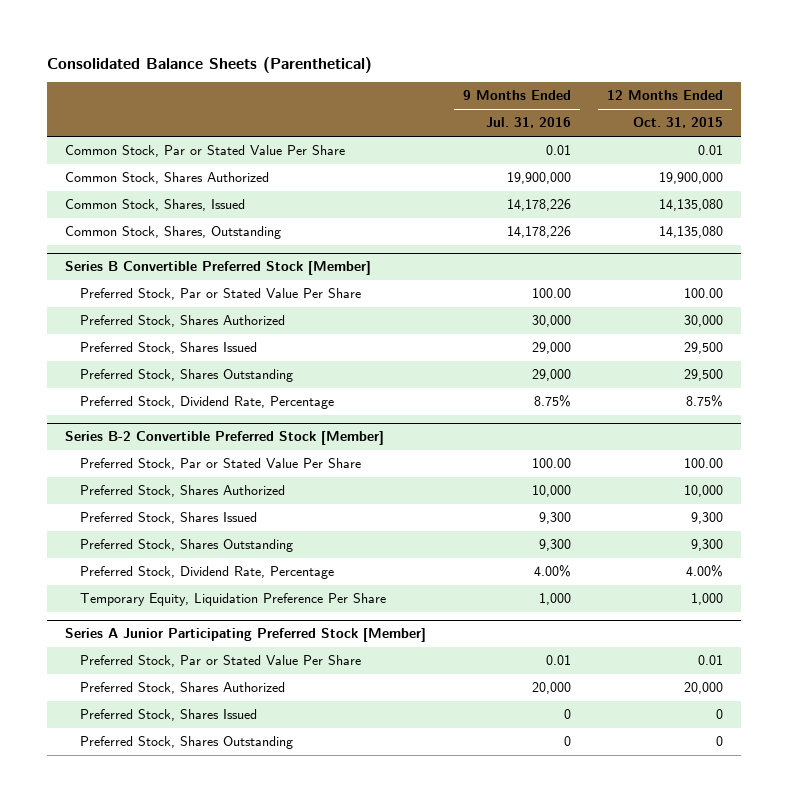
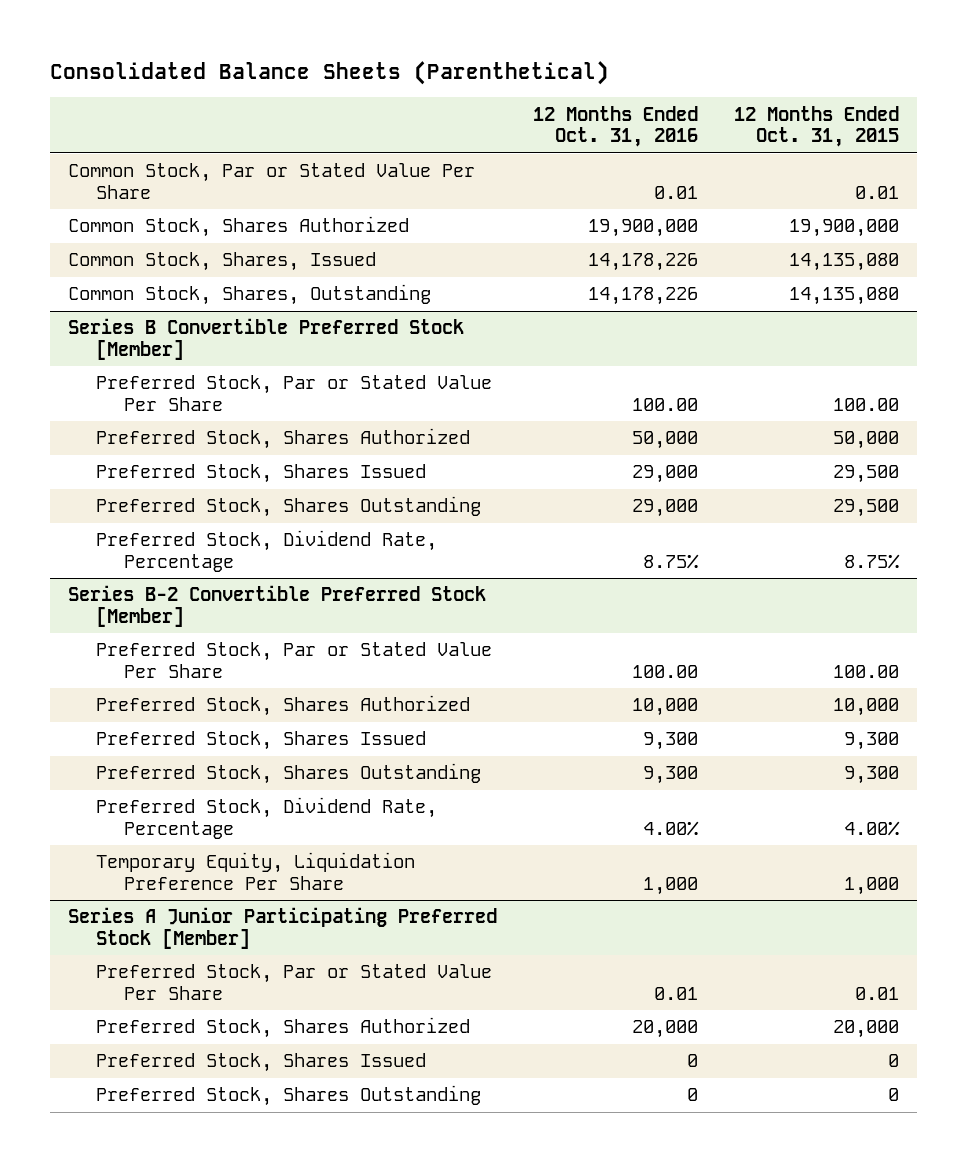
- | 9 Months Ended Jul. 31, 2016 | 12 Months Ended Oct. 31, 2015
+ | 12 Months Ended Oct. 31, 2016 | 12 Months Ended Oct. 31, 2015
@ Series B Convertible Preferred Stock [Member]
- Preferred Stock, Shares Authorized | 30,000 | 30,000
+ Preferred Stock, Shares Authorized | 50,000 | 50,000

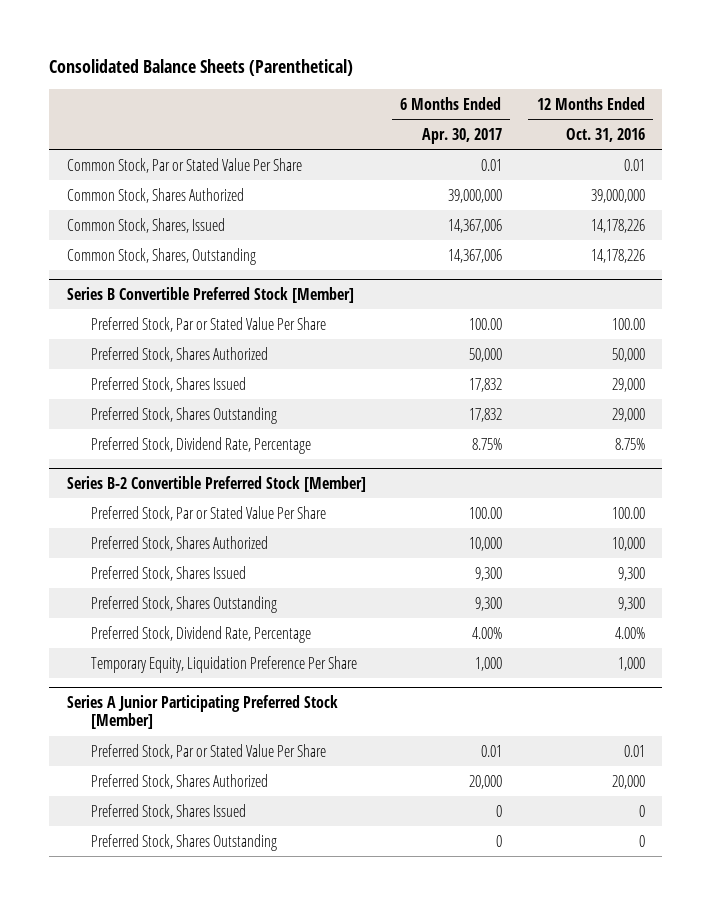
- | 12 Months Ended Oct. 31, 2016 | 12 Months Ended Oct. 31, 2015
+ | 6 Months Ended Apr. 30, 2017 | 12 Months Ended Oct. 31, 2016
- Common Stock, Shares Authorized | 19,900,000 | 19,900,000
+ Common Stock, Shares Authorized | 39,000,000 | 39,000,000

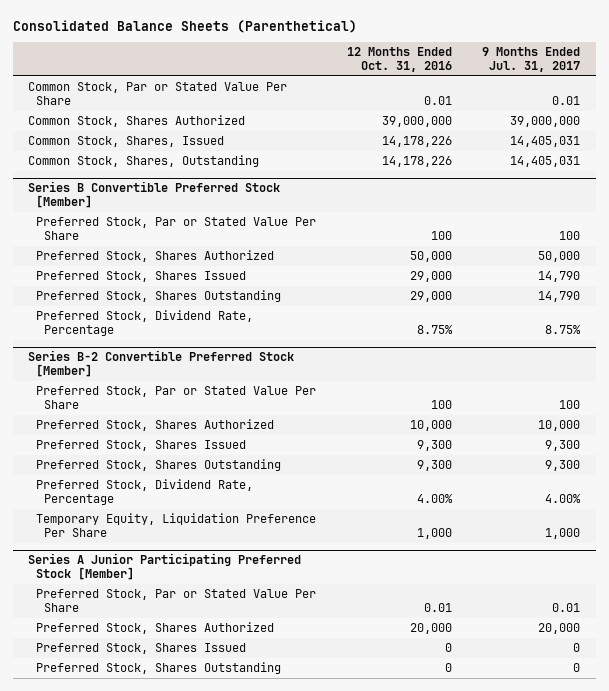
- | 6 Months Ended Apr. 30, 2017 | 12 Months Ended Oct. 31, 2016
+ | 12 Months Ended Oct. 31, 2016 | 9 Months Ended Jul. 31, 2017
@ Series B Convertible Preferred Stock [Member]
- Preferred Stock, Par or Stated Value Per Share | 100.00 | 100.00
+ Preferred Stock, Par or Stated Value Per Share | 100 | 100
@ Series B-2 Convertible Preferred Stock [Member]
- Preferred Stock, Par or Stated Value Per Share | 100.00 | 100.00
+ Preferred Stock, Par or Stated Value Per Share | 100 | 100

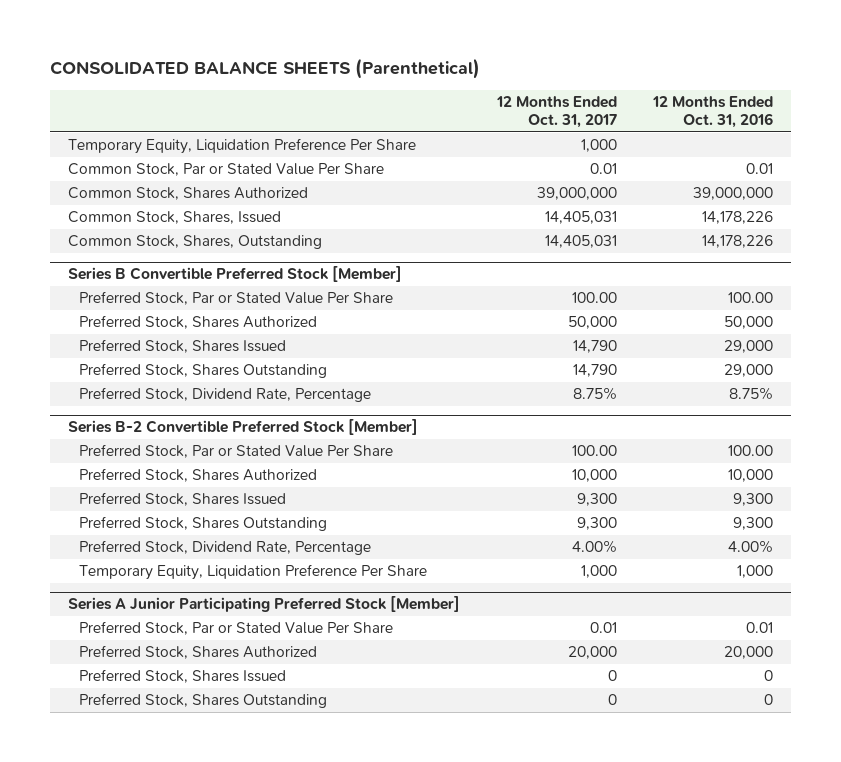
- Consolidated Balance Sheets (Parenthetical)
+ CONSOLIDATED BALANCE SHEETS (Parenthetical)
- | 12 Months Ended Oct. 31, 2016 | 9 Months Ended Jul. 31, 2017
+ | 12 Months Ended Oct. 31, 2017 | 12 Months Ended Oct. 31, 2016
+ Temporary Equity, Liquidation Preference Per Share | 1,000 |
@ Series B Convertible Preferred Stock [Member]
- Preferred Stock, Par or Stated Value Per Share | 100 | 100
+ Preferred Stock, Par or Stated Value Per Share | 100.00 | 100.00
@ Series B-2 Convertible Preferred Stock [Member]
- Preferred Stock, Par or Stated Value Per Share | 100 | 100
+ Preferred Stock, Par or Stated Value Per Share | 100.00 | 100.00

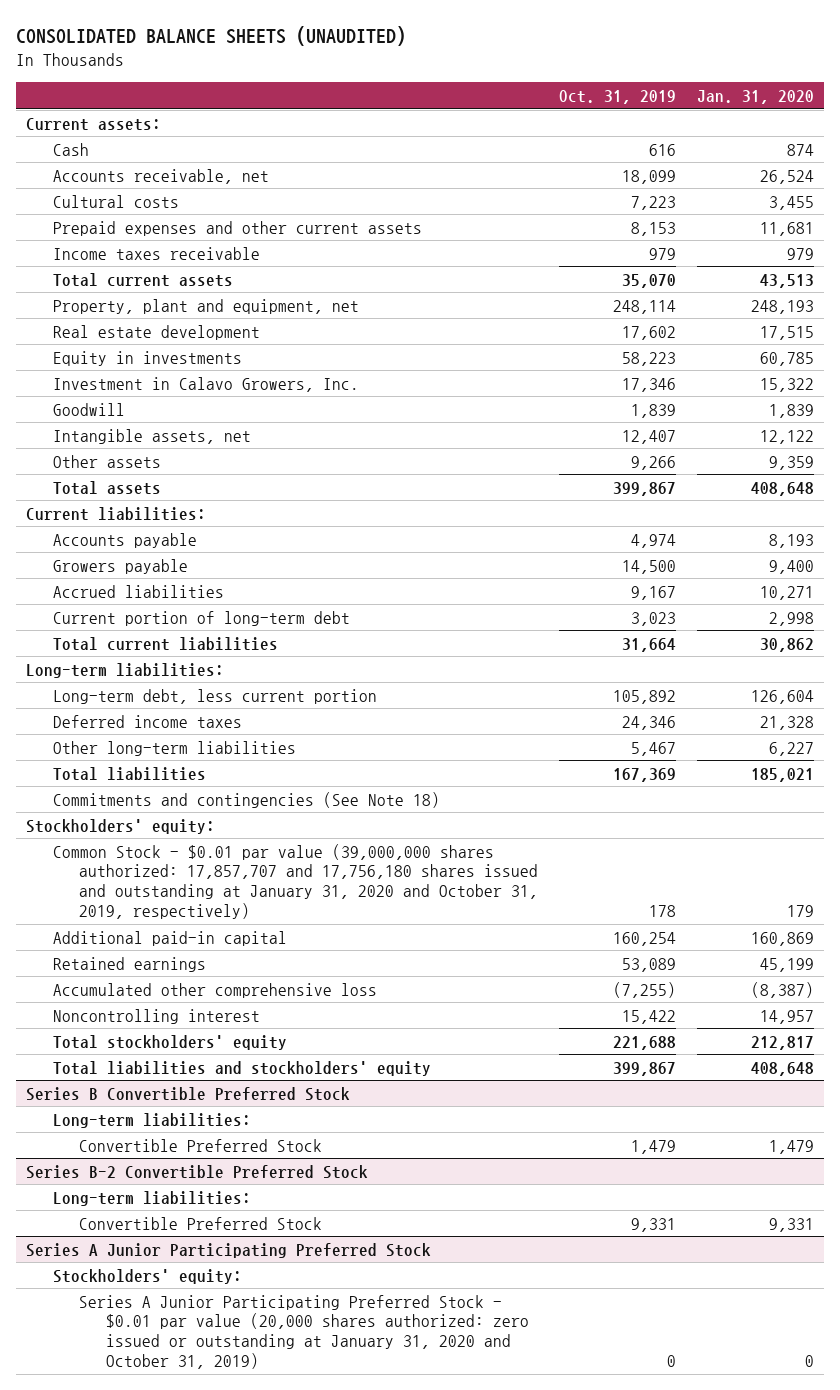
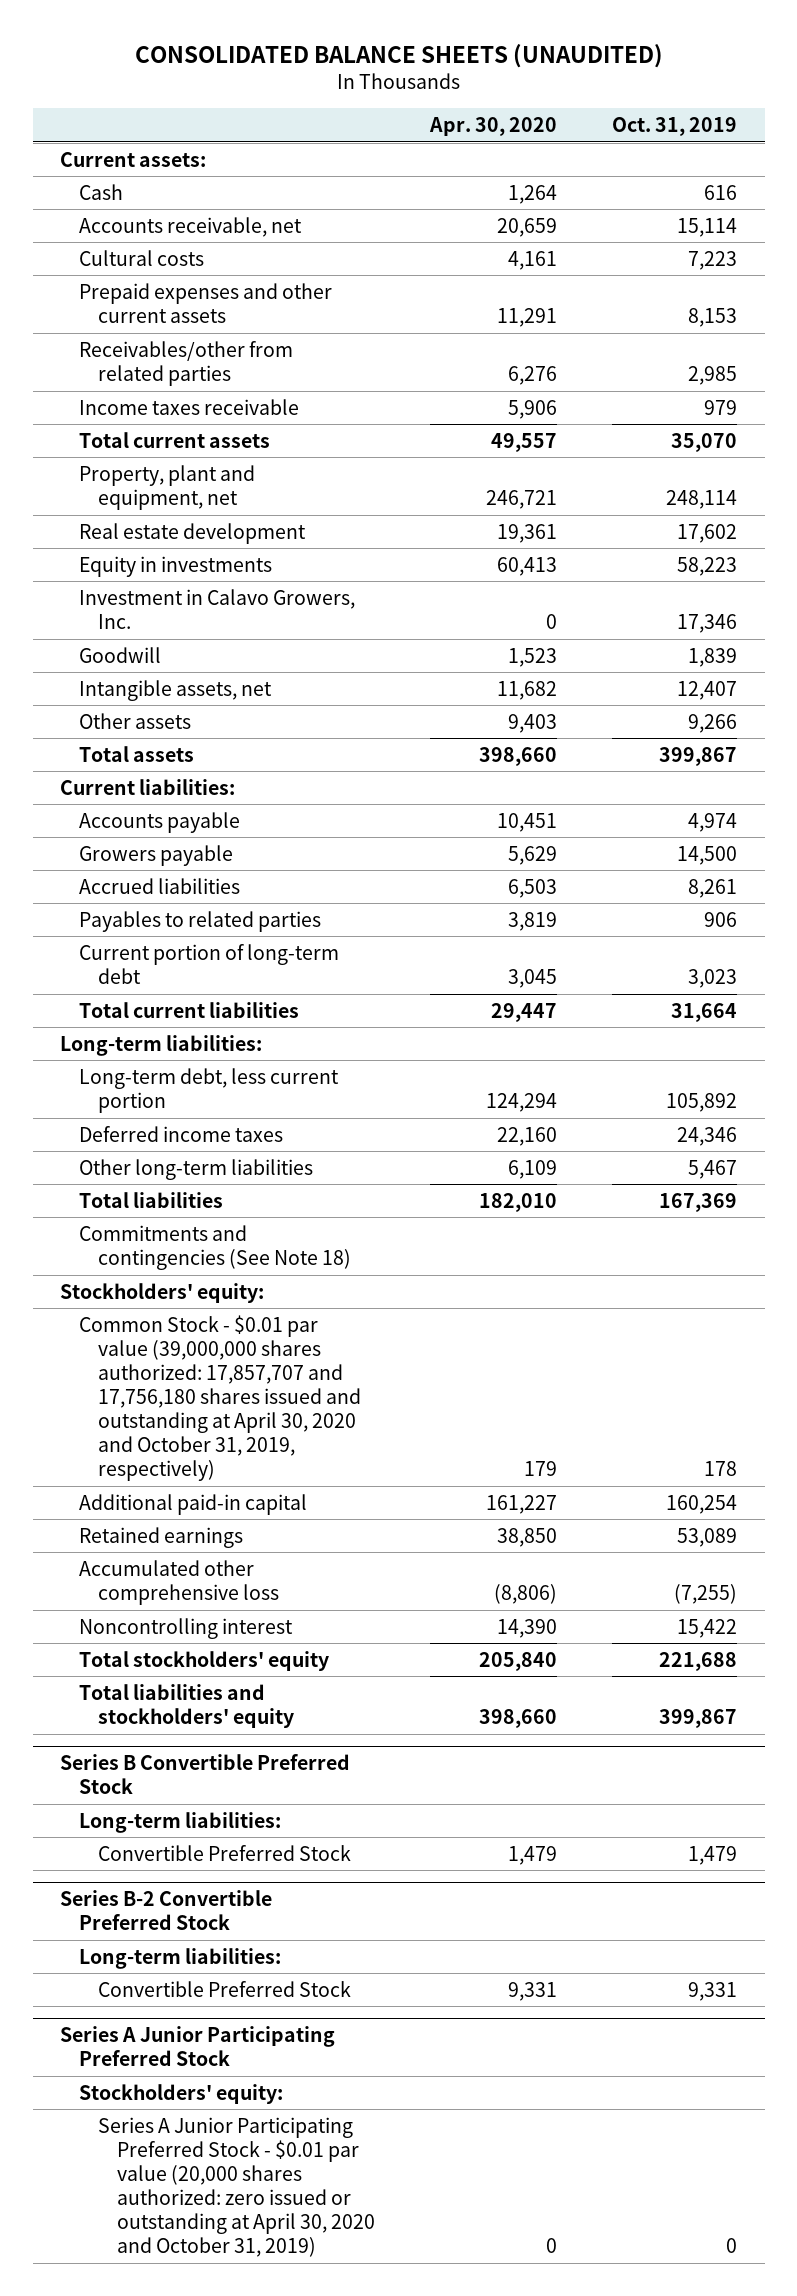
- | Oct. 31, 2019 | Jan. 31, 2020
+ | Apr. 30, 2020 | Oct. 31, 2019
- Accounts receivable, net | 18,099 | 26,524
+ Accounts receivable, net | 20,659 | 15,114
+ Receivables/other from related parties | 6,276 | 2,985
- Accrued liabilities | 9,167 | 10,271
+ Accrued liabilities | 6,503 | 8,261
+ Payables to related parties | 3,819 | 906
- Common Stock - $0.01 par value (39,000,000 shares authorized: 17,857,707 and 17,756,180 shares issued and outstanding at January 31, 2020 and October 31, 2019, respectively) | 178 | 179
+ Common Stock - $0.01 par value (39,000,000 shares authorized: 17,857,707 and 17,756,180 shares issued and outstanding at April 30, 2020 and October 31, 2019, respectively) | 179 | 178
@ Series A Junior Participating Preferred Stock
- Series A Junior Participating Preferred Stock - $0.01 par value (20,000 shares authorized: zero issued or outstanding at January 31, 2020 and October 31, 2019) | 0 | 0
+ Series A Junior Participating Preferred Stock - $0.01 par value (20,000 shares authorized: zero issued or outstanding at April 30, 2020 and October 31, 2019) | 0 | 0

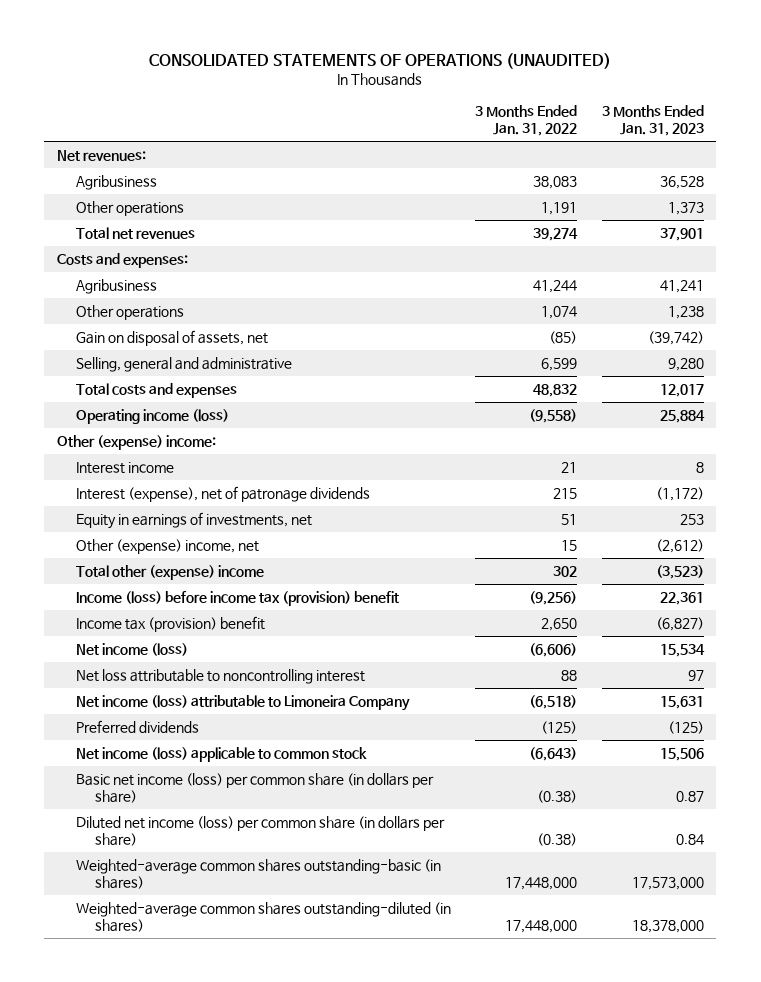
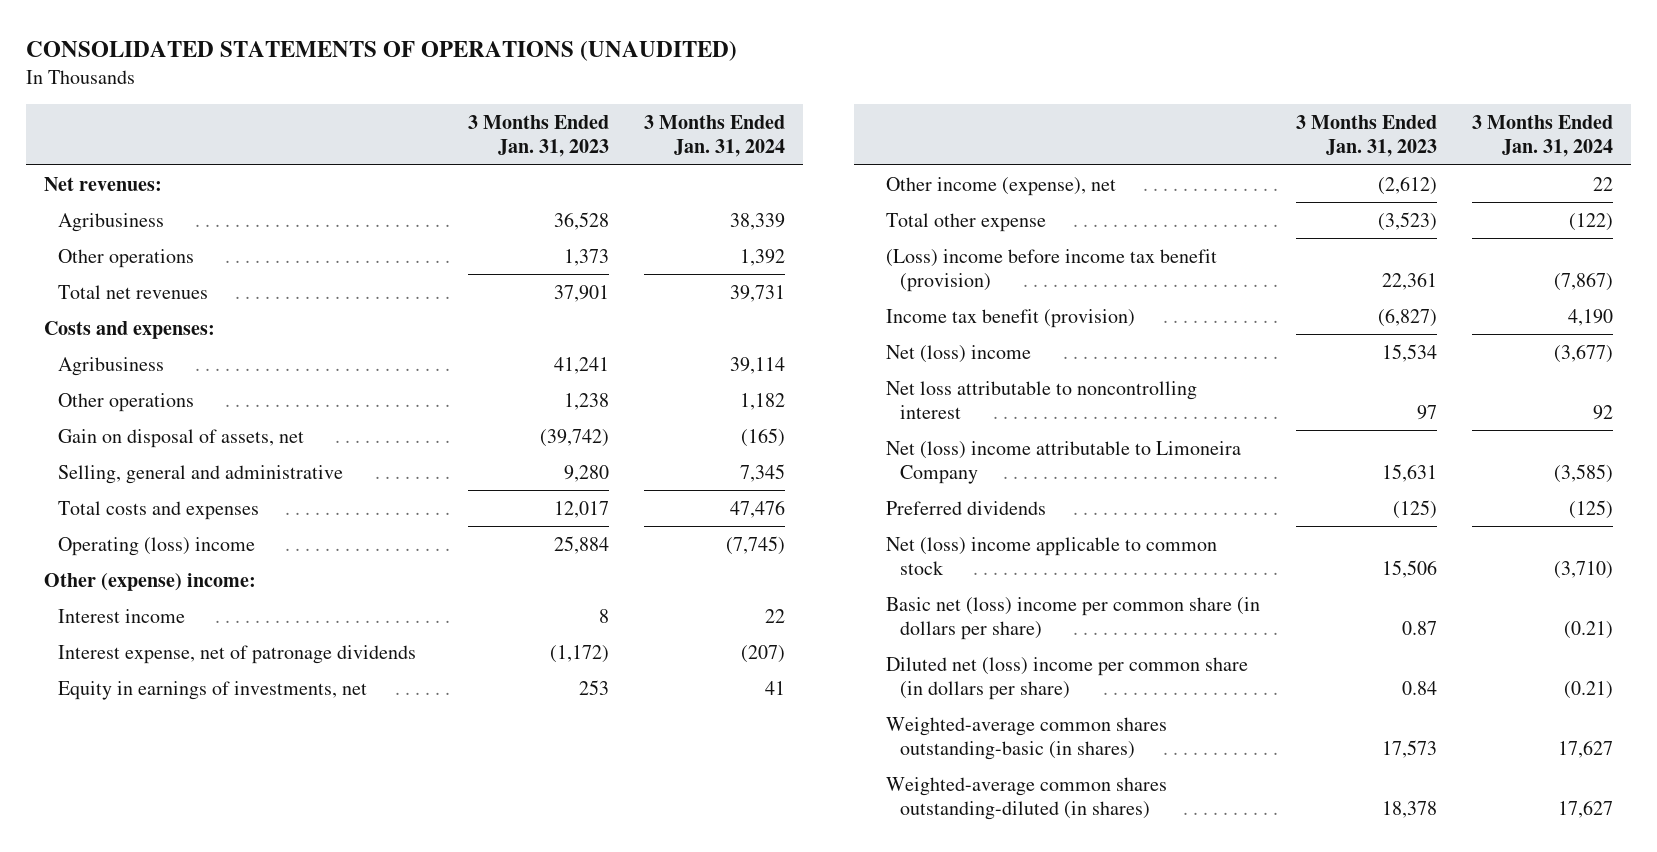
- | 3 Months Ended Jan. 31, 2022 | 3 Months Ended Jan. 31, 2023
+ | 3 Months Ended Jan. 31, 2023 | 3 Months Ended Jan. 31, 2024
- Operating income (loss) | (9,558) | 25,884
+ Operating (loss) income | 25,884 | (7,745)
- Interest (expense), net of patronage dividends | 215 | (1,172)
+ Interest expense, net of patronage dividends | (1,172) | (207)
- Other (expense) income, net | 15 | (2,612)
- Total other (expense) income | 302 | (3,523)
- Income (loss) before income tax (provision) benefit | (9,256) | 22,361
- Income tax (provision) benefit | 2,650 | (6,827)
- Net income (loss) | (6,606) | 15,534
+ Other income (expense), net | (2,612) | 22
+ Total other expense | (3,523) | (122)
+ (Loss) income before income tax benefit (provision) | 22,361 | (7,867)
+ Income tax benefit (provision) | (6,827) | 4,190
+ Net (loss) income | 15,534 | (3,677)
- Net income (loss) attributable to Limoneira Company | (6,518) | 15,631
+ Net (loss) income attributable to Limoneira Company | 15,631 | (3,585)
- Net income (loss) applicable to common stock | (6,643) | 15,506
- Basic net income (loss) per common share (in dollars per share) | (0.38) | 0.87
- Diluted net income (loss) per common share (in dollars per share) | (0.38) | 0.84
- Weighted-average common shares outstanding-basic (in shares) | 17,448,000 | 17,573,000
- Weighted-average common shares outstanding-diluted (in shares) | 17,448,000 | 18,378,000
+ Net (loss) income applicable to common stock | 15,506 | (3,710)
+ Basic net (loss) income per common share (in dollars per share) | 0.87 | (0.21)
+ Diluted net (loss) income per common share (in dollars per share) | 0.84 | (0.21)
+ Weighted-average common shares outstanding-basic (in shares) | 17,573 | 17,627
+ Weighted-average common shares outstanding-diluted (in shares) | 18,378 | 17,627

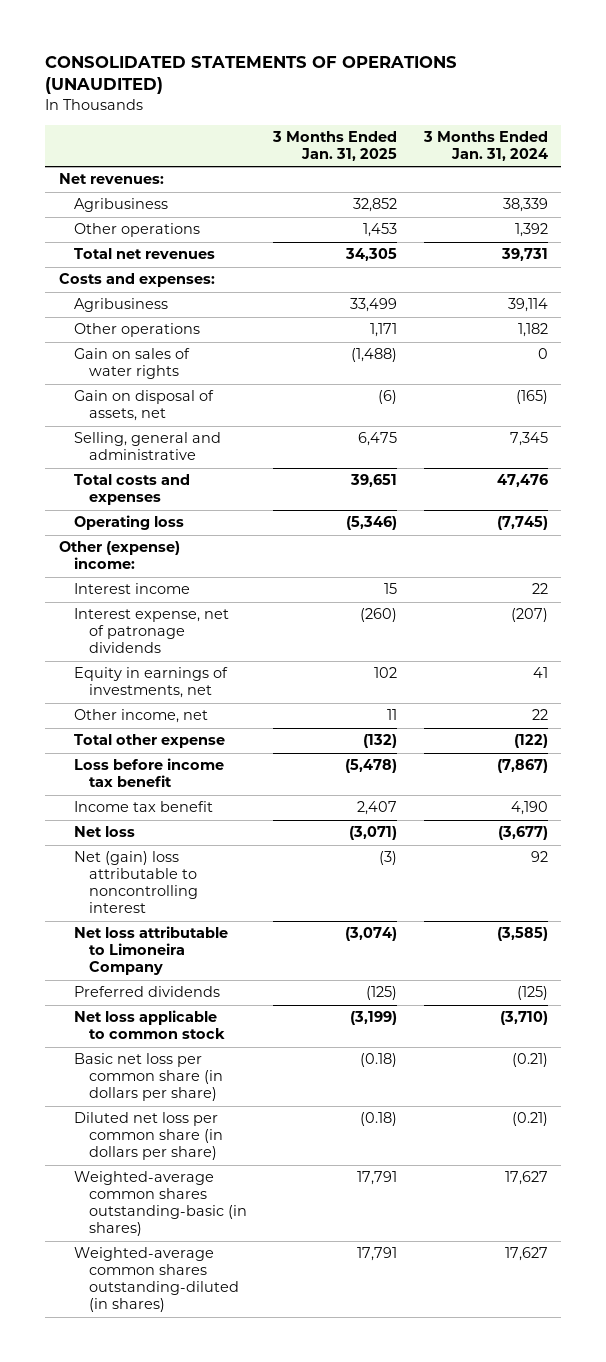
- | 3 Months Ended Jan. 31, 2023 | 3 Months Ended Jan. 31, 2024
+ | 3 Months Ended Jan. 31, 2025 | 3 Months Ended Jan. 31, 2024
+ Gain on sales of water rights | (1,488) | 0
- Operating (loss) income | 25,884 | (7,745)
+ Operating loss | (5,346) | (7,745)
- Other income (expense), net | (2,612) | 22
+ Other income, net | 11 | 22
- (Loss) income before income tax benefit (provision) | 22,361 | (7,867)
- Income tax benefit (provision) | (6,827) | 4,190
- Net (loss) income | 15,534 | (3,677)
- Net loss attributable to noncontrolling interest | 97 | 92
- Net (loss) income attributable to Limoneira Company | 15,631 | (3,585)
+ Loss before income tax benefit | (5,478) | (7,867)
+ Income tax benefit | 2,407 | 4,190
+ Net loss | (3,071) | (3,677)
+ Net (gain) loss attributable to noncontrolling interest | (3) | 92
+ Net loss attributable to Limoneira Company | (3,074) | (3,585)
- Net (loss) income applicable to common stock | 15,506 | (3,710)
- Basic net (loss) income per common share (in dollars per share) | 0.87 | (0.21)
- Diluted net (loss) income per common share (in dollars per share) | 0.84 | (0.21)
+ Net loss applicable to common stock | (3,199) | (3,710)
+ Basic net loss per common share (in dollars per share) | (0.18) | (0.21)
+ Diluted net loss per common share (in dollars per share) | (0.18) | (0.21)

